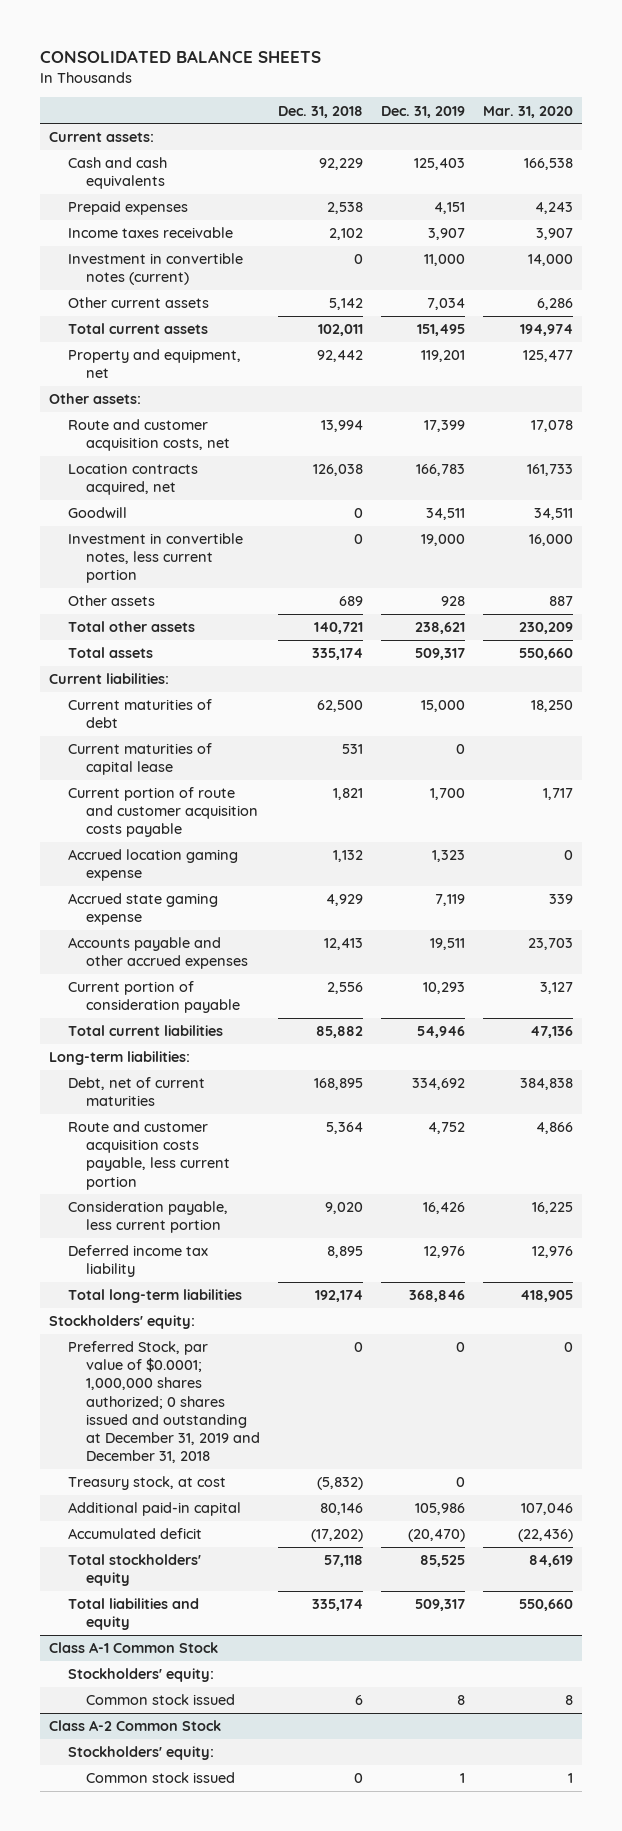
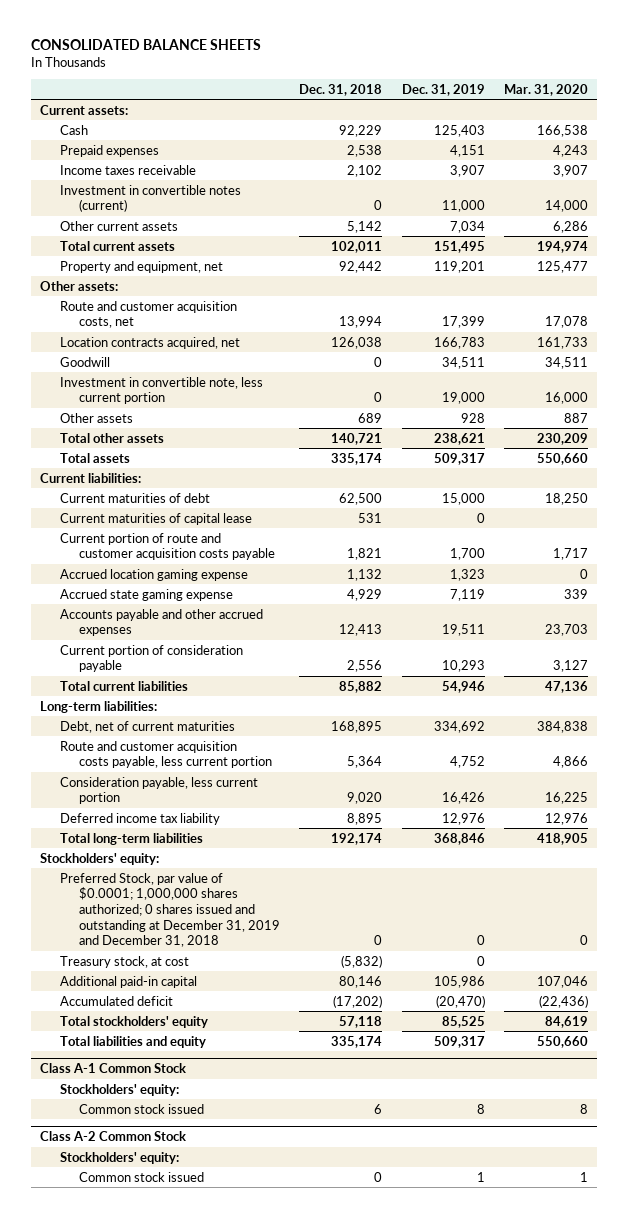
- Cash and cash equivalents | 92,229 | 125,403 | 166,538
+ Cash | 92,229 | 125,403 | 166,538
- Investment in convertible notes, less current portion | 0 | 19,000 | 16,000
+ Investment in convertible note, less current portion | 0 | 19,000 | 16,000

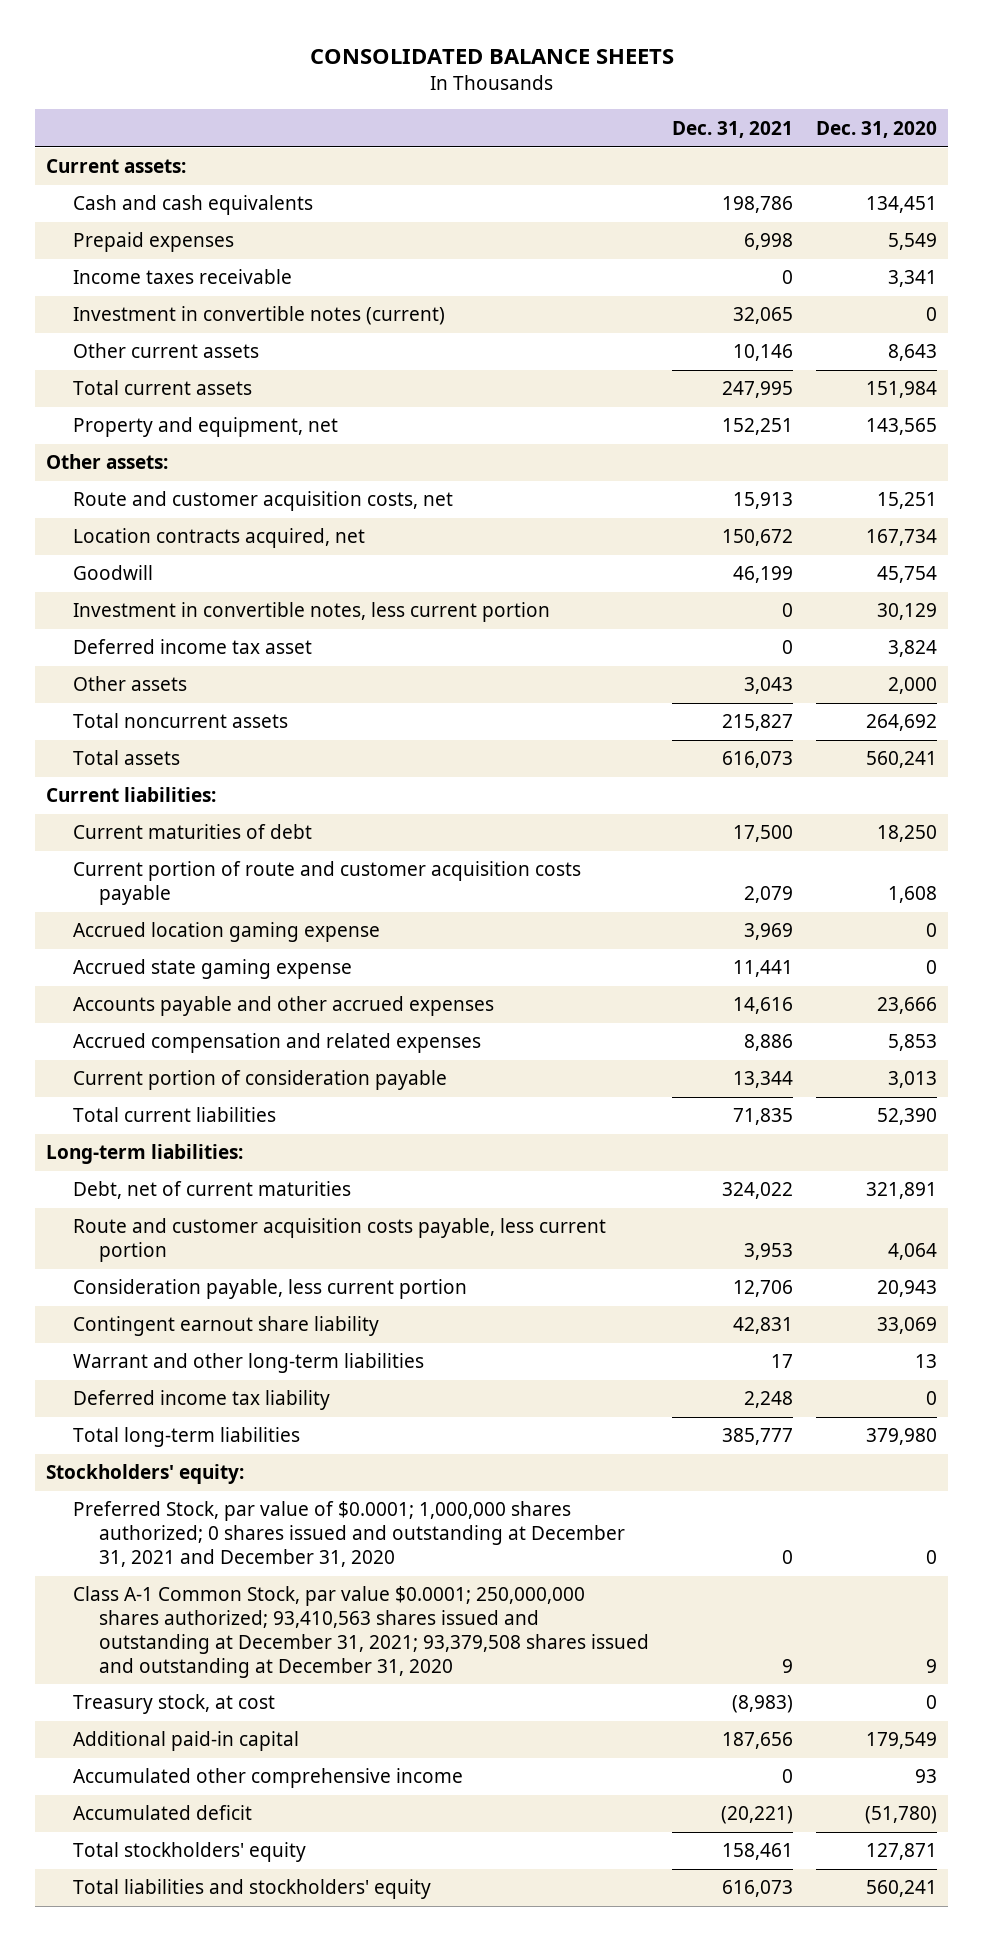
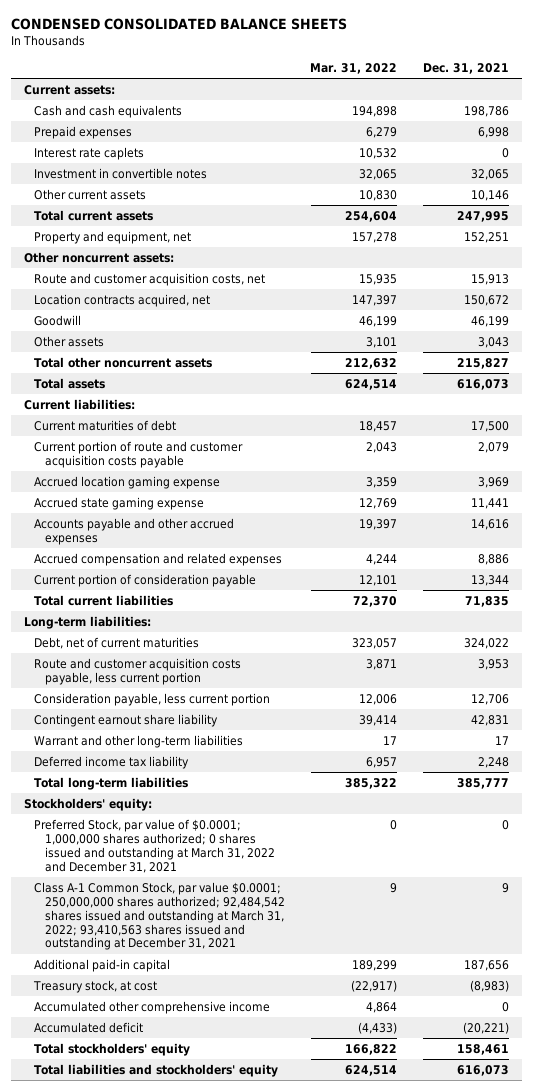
- CONSOLIDATED BALANCE SHEETS
+ CONDENSED CONSOLIDATED BALANCE SHEETS
- | Dec. 31, 2021 | Dec. 31, 2020
+ | Mar. 31, 2022 | Dec. 31, 2021
- Income taxes receivable | 0 | 3,341
- Investment in convertible notes (current) | 32,065 | 0
+ Interest rate caplets | 10,532 | 0
+ Investment in convertible notes | 32,065 | 32,065
- Other assets:
+ Other noncurrent assets:
- Investment in convertible notes, less current portion | 0 | 30,129
- Deferred income tax asset | 0 | 3,824
- Total noncurrent assets | 215,827 | 264,692
+ Total other noncurrent assets | 212,632 | 215,827
- Preferred Stock, par value of $0.0001; 1,000,000 shares authorized; 0 shares issued and outstanding at December 31, 2021 and December 31, 2020 | 0 | 0
- Class A-1 Common Stock, par value $0.0001; 250,000,000 shares authorized; 93,410,563 shares issued and outstanding at December 31, 2021; 93,379,508 shares issued and outstanding at December 31, 2020 | 9 | 9
+ Preferred Stock, par value of $0.0001; 1,000,000 shares authorized; 0 shares issued and outstanding at March 31, 2022 and December 31, 2021 | 0 | 0
+ Class A-1 Common Stock, par value $0.0001; 250,000,000 shares authorized; 92,484,542 shares issued and outstanding at March 31, 2022; 93,410,563 shares issued and outstanding at December 31, 2021 | 9 | 9
moved down: Treasury stock, at cost | (22,917) | (8,983)

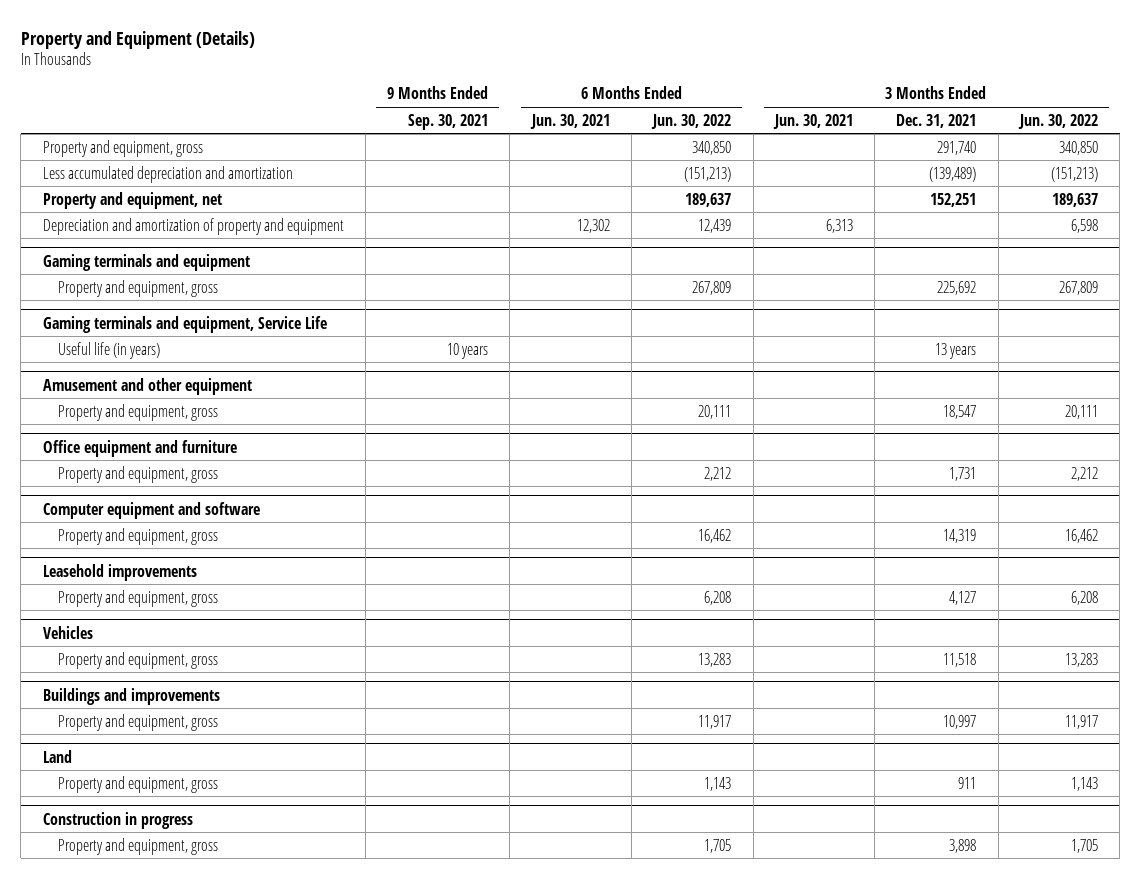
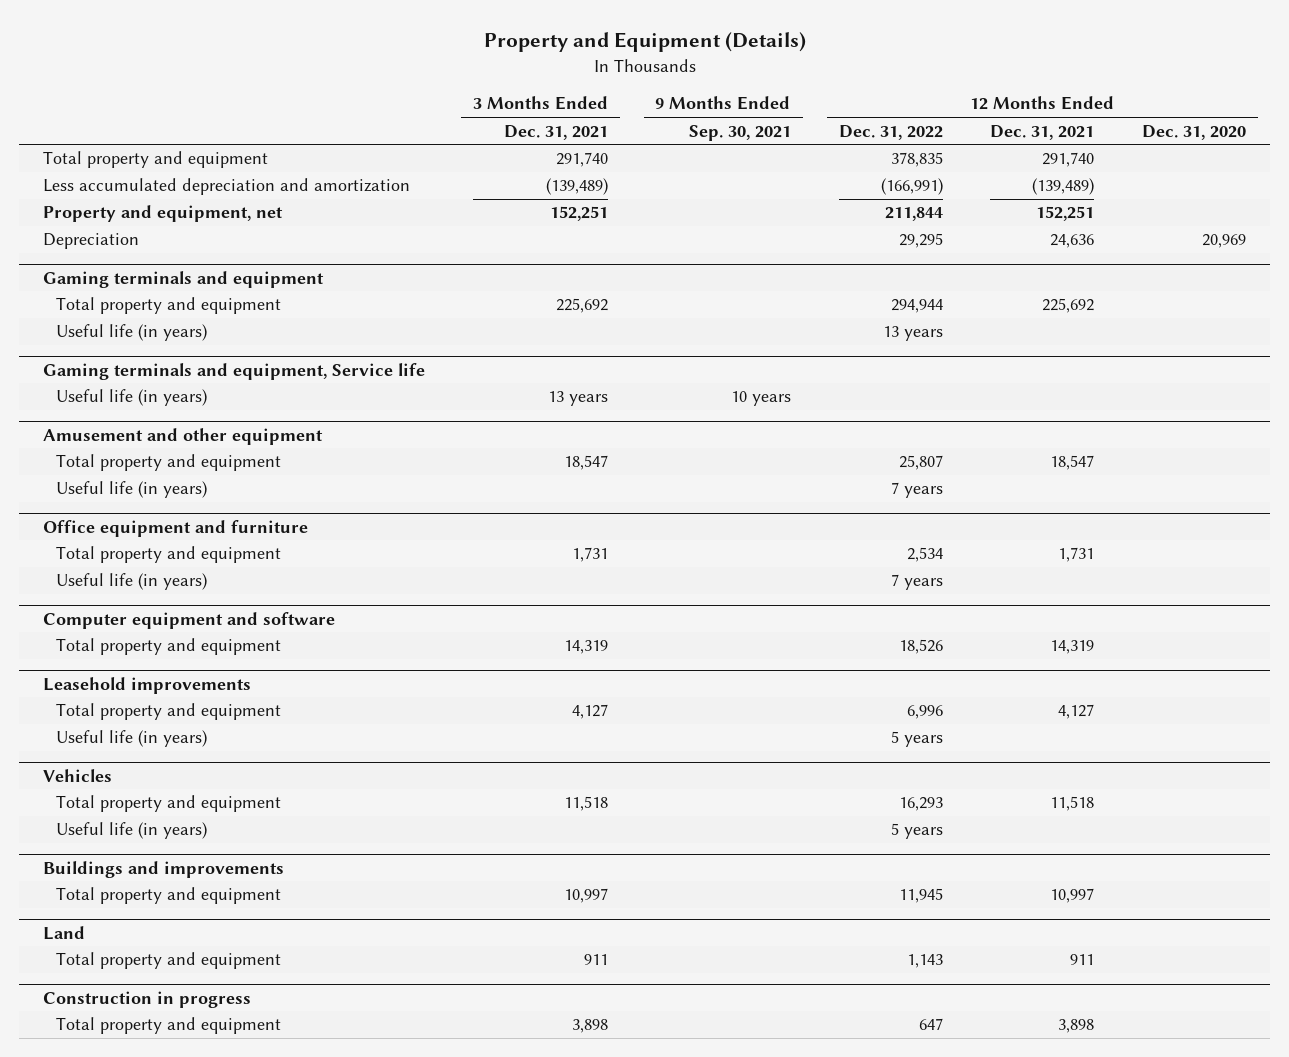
- | 9 Months Ended Sep. 30, 2021 | 6 Months Ended Jun. 30, 2021 | 6 Months Ended Jun. 30, 2022 | 3 Months Ended Jun. 30, 2021 | 3 Months Ended Dec. 31, 2021 | 3 Months Ended Jun. 30, 2022
+ | 3 Months Ended Dec. 31, 2021 | 9 Months Ended Sep. 30, 2021 | 12 Months Ended Dec. 31, 2022 | 12 Months Ended Dec. 31, 2021 | 12 Months Ended Dec. 31, 2020
- Property and equipment, gross | | | 340,850 | | 291,740 | 340,850
+ Total property and equipment | 291,740 | | 378,835 | 291,740 |
- Depreciation and amortization of property and equipment | | 12,302 | 12,439 | 6,313 | | 6,598
+ Depreciation | | | 29,295 | 24,636 | 20,969
@ Gaming terminals and equipment
- Property and equipment, gross | | | 267,809 | | 225,692 | 267,809
- Gaming terminals and equipment, Service Life
@ Gaming terminals and equipment
+ Total property and equipment | 225,692 | | 294,944 | 225,692 |
+ Useful life (in years) | | | 13 years | |
+ Gaming terminals and equipment, Service life
@ Amusement and other equipment
- Property and equipment, gross | | | 20,111 | | 18,547 | 20,111
+ Total property and equipment | 18,547 | | 25,807 | 18,547 |
+ Useful life (in years) | | | 7 years | |
@ Office equipment and furniture
- Property and equipment, gross | | | 2,212 | | 1,731 | 2,212
+ Total property and equipment | 1,731 | | 2,534 | 1,731 |
+ Useful life (in years) | | | 7 years | |
@ Computer equipment and software
- Property and equipment, gross | | | 16,462 | | 14,319 | 16,462
+ Total property and equipment | 14,319 | | 18,526 | 14,319 |
@ Leasehold improvements
- Property and equipment, gross | | | 6,208 | | 4,127 | 6,208
+ Total property and equipment | 4,127 | | 6,996 | 4,127 |
+ Useful life (in years) | | | 5 years | |
@ Vehicles
- Property and equipment, gross | | | 13,283 | | 11,518 | 13,283
+ Total property and equipment | 11,518 | | 16,293 | 11,518 |
+ Useful life (in years) | | | 5 years | |
@ Buildings and improvements
- Property and equipment, gross | | | 11,917 | | 10,997 | 11,917
+ Total property and equipment | 10,997 | | 11,945 | 10,997 |
@ Land
- Property and equipment, gross | | | 1,143 | | 911 | 1,143
+ Total property and equipment | 911 | | 1,143 | 911 |
@ Construction in progress
- Property and equipment, gross | | | 1,705 | | 3,898 | 1,705
+ Total property and equipment | 3,898 | | 647 | 3,898 |

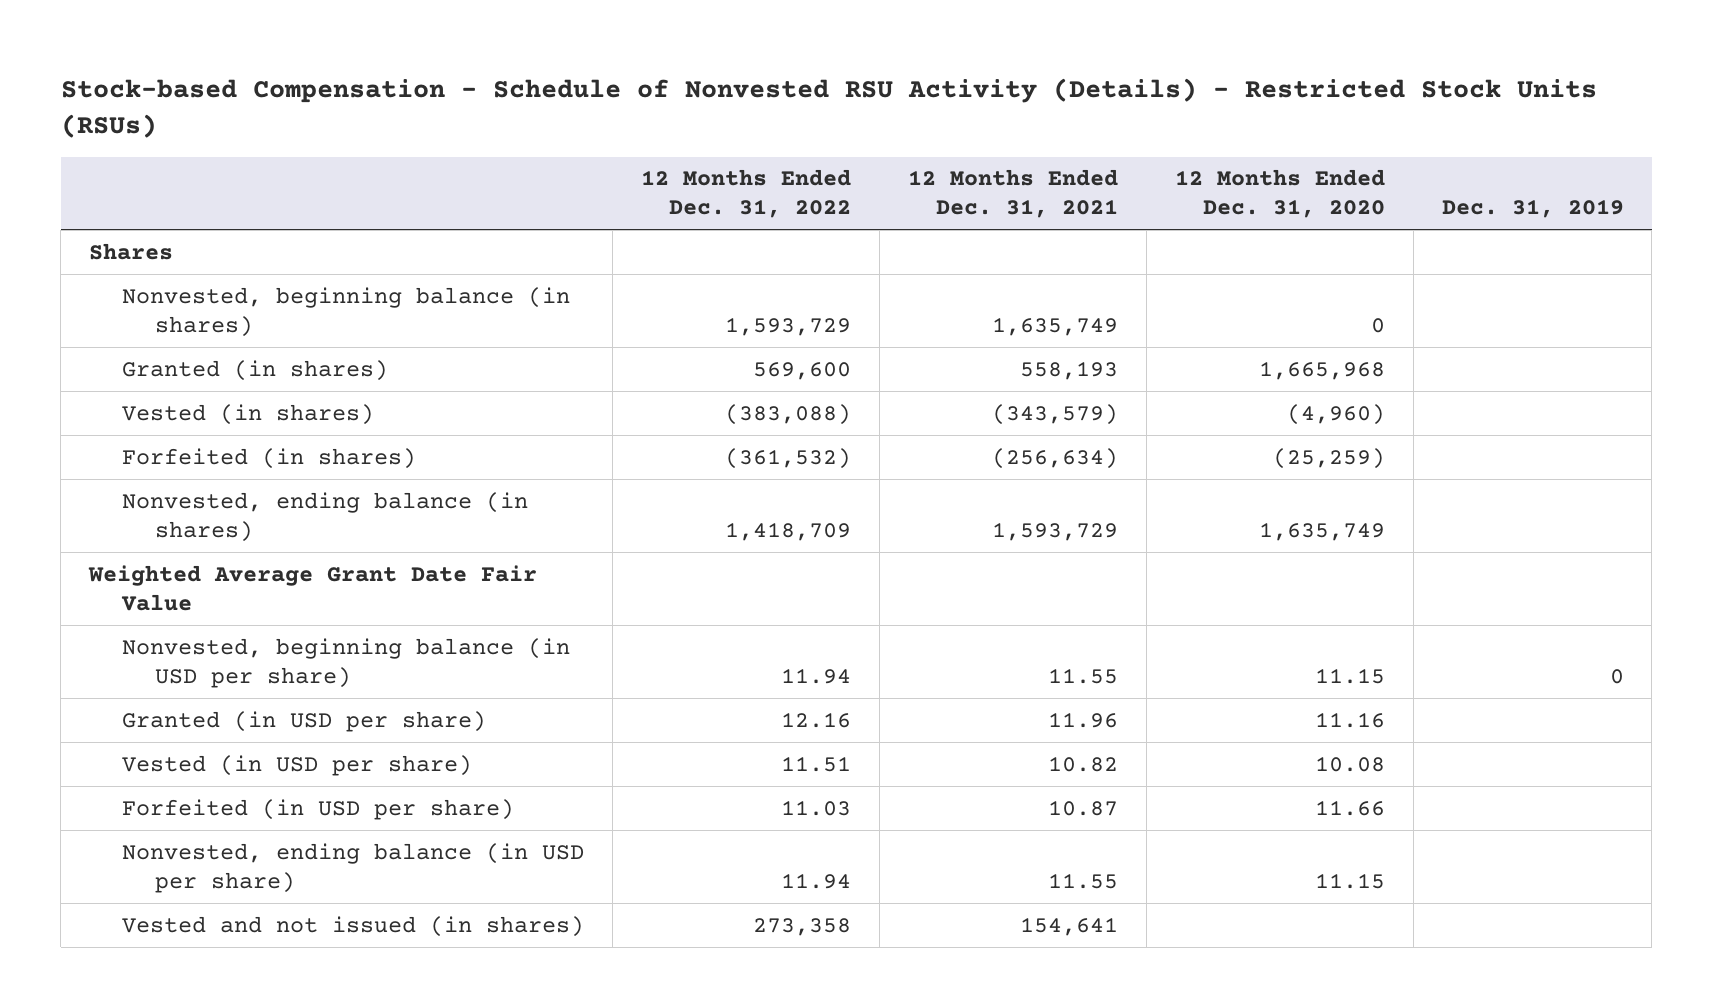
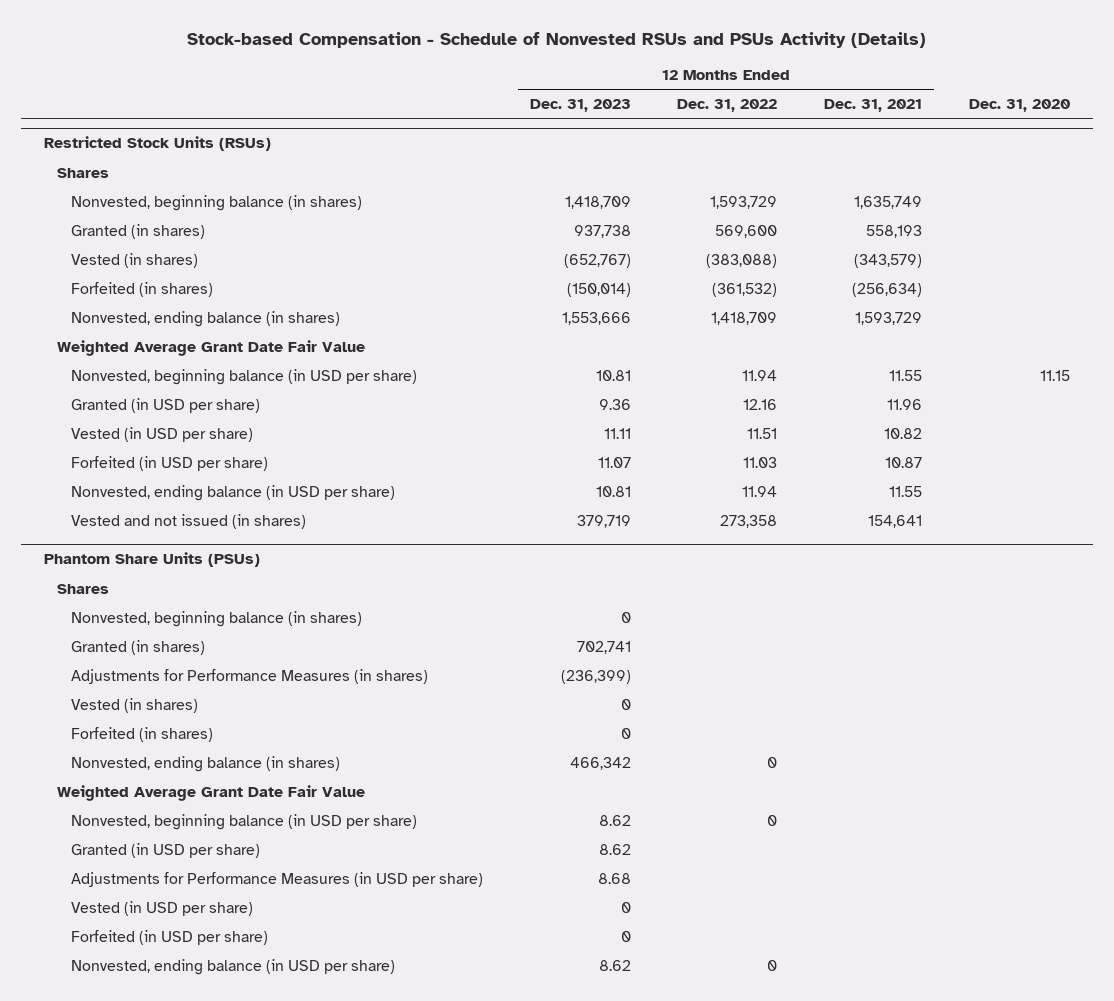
- Stock-based Compensation - Schedule of Nonvested RSU Activity (Details) - Restricted Stock Units (RSUs)
+ Stock-based Compensation - Schedule of Nonvested RSUs and PSUs Activity (Details)
- | 12 Months Ended Dec. 31, 2022 | 12 Months Ended Dec. 31, 2021 | 12 Months Ended Dec. 31, 2020 | Dec. 31, 2019
+ | 12 Months Ended Dec. 31, 2023 | 12 Months Ended Dec. 31, 2022 | 12 Months Ended Dec. 31, 2021 | Dec. 31, 2020
+ Restricted Stock Units (RSUs)
+ Phantom Share Units (PSUs)
+ Shares
+ Nonvested, beginning balance (in shares) | 0 | | |
+ Granted (in shares) | 702,741 | | |
+ Adjustments for Performance Measures (in shares) | (236,399) | | |
+ Vested (in shares) | 0 | | |
+ Forfeited (in shares) | 0 | | |
+ Nonvested, ending balance (in shares) | 466,342 | 0 | |
+ Weighted Average Grant Date Fair Value
+ Nonvested, beginning balance (in USD per share) | 8.62 | 0 | |
+ Granted (in USD per share) | 8.62 | | |
+ Adjustments for Performance Measures (in USD per share) | 8.68 | | |
+ Vested (in USD per share) | 0 | | |
+ Forfeited (in USD per share) | 0 | | |
+ Nonvested, ending balance (in USD per share) | 8.62 | 0 | |

